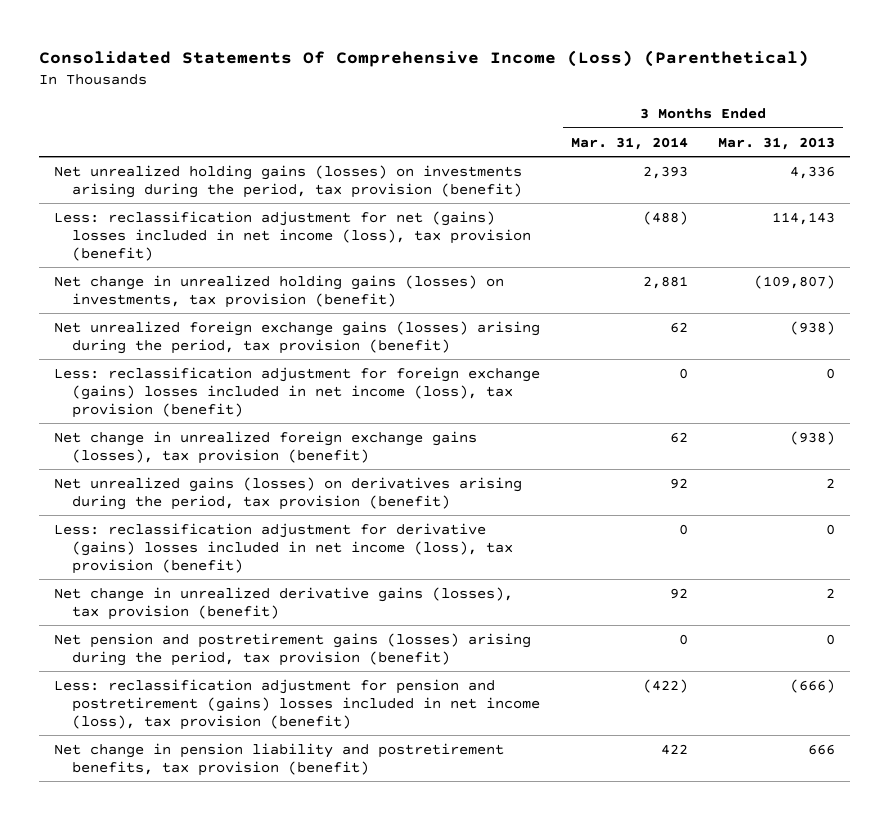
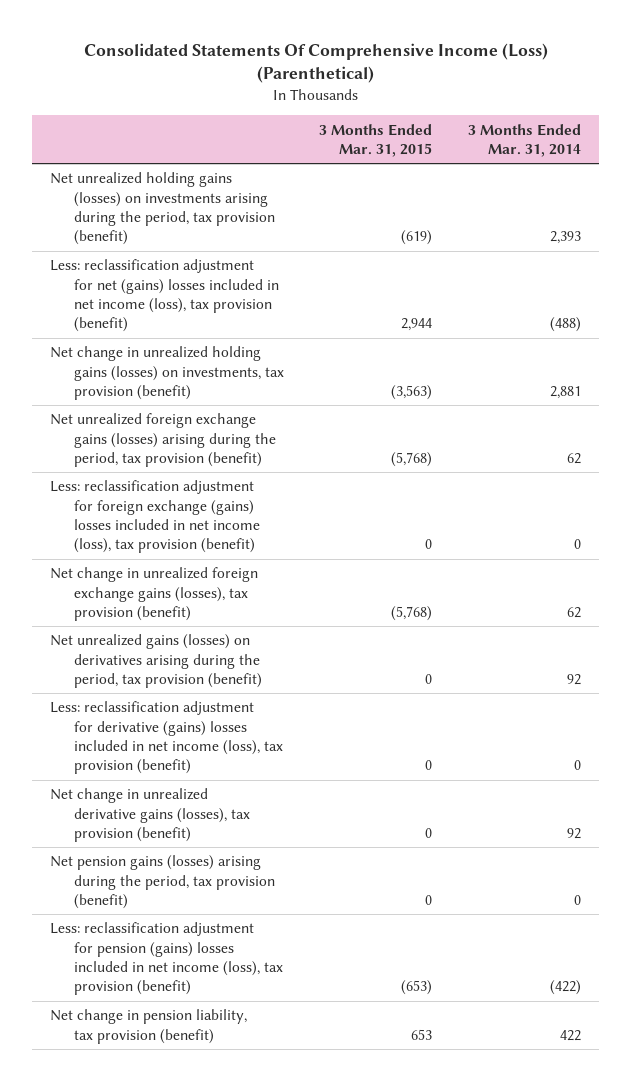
- | 3 Months Ended Mar. 31, 2014 | 3 Months Ended Mar. 31, 2013
+ | 3 Months Ended Mar. 31, 2015 | 3 Months Ended Mar. 31, 2014
- Net pension and postretirement gains (losses) arising during the period, tax provision (benefit) | 0 | 0
- Less: reclassification adjustment for pension and postretirement (gains) losses included in net income (loss), tax provision (benefit) | (422) | (666)
- Net change in pension liability and postretirement benefits, tax provision (benefit) | 422 | 666
+ Net pension gains (losses) arising during the period, tax provision (benefit) | 0 | 0
+ Less: reclassification adjustment for pension (gains) losses included in net income (loss), tax provision (benefit) | (653) | (422)
+ Net change in pension liability, tax provision (benefit) | 653 | 422

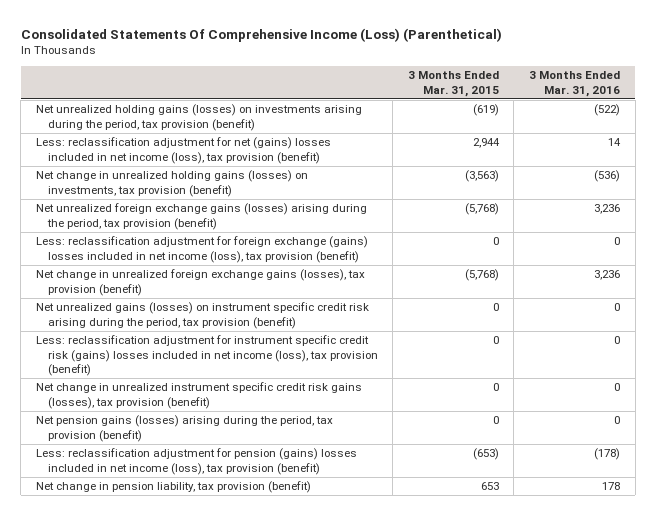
- | 3 Months Ended Mar. 31, 2015 | 3 Months Ended Mar. 31, 2014
+ | 3 Months Ended Mar. 31, 2015 | 3 Months Ended Mar. 31, 2016
- Net unrealized gains (losses) on derivatives arising during the period, tax provision (benefit) | 0 | 92
- Less: reclassification adjustment for derivative (gains) losses included in net income (loss), tax provision (benefit) | 0 | 0
- Net change in unrealized derivative gains (losses), tax provision (benefit) | 0 | 92
+ Net unrealized gains (losses) on instrument specific credit risk arising during the period, tax provision (benefit) | 0 | 0
+ Less: reclassification adjustment for instrument specific credit risk (gains) losses included in net income (loss), tax provision (benefit) | 0 | 0
+ Net change in unrealized instrument specific credit risk gains (losses), tax provision (benefit) | 0 | 0

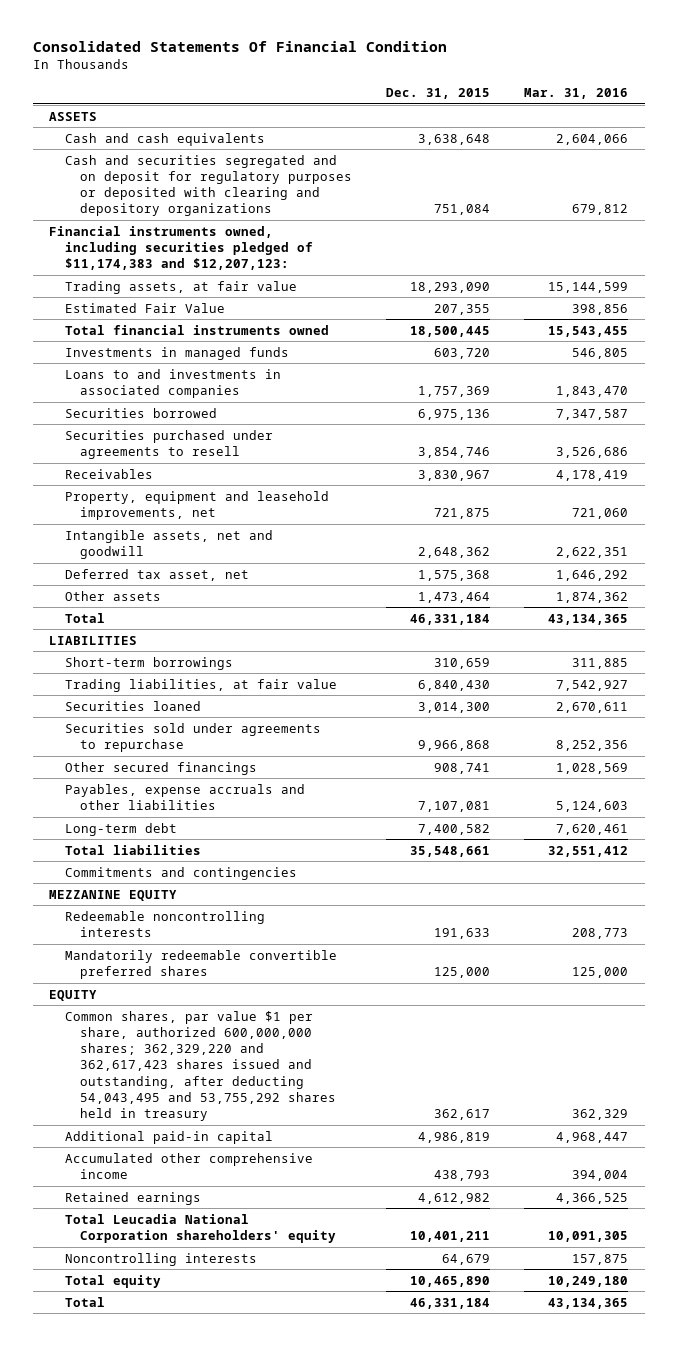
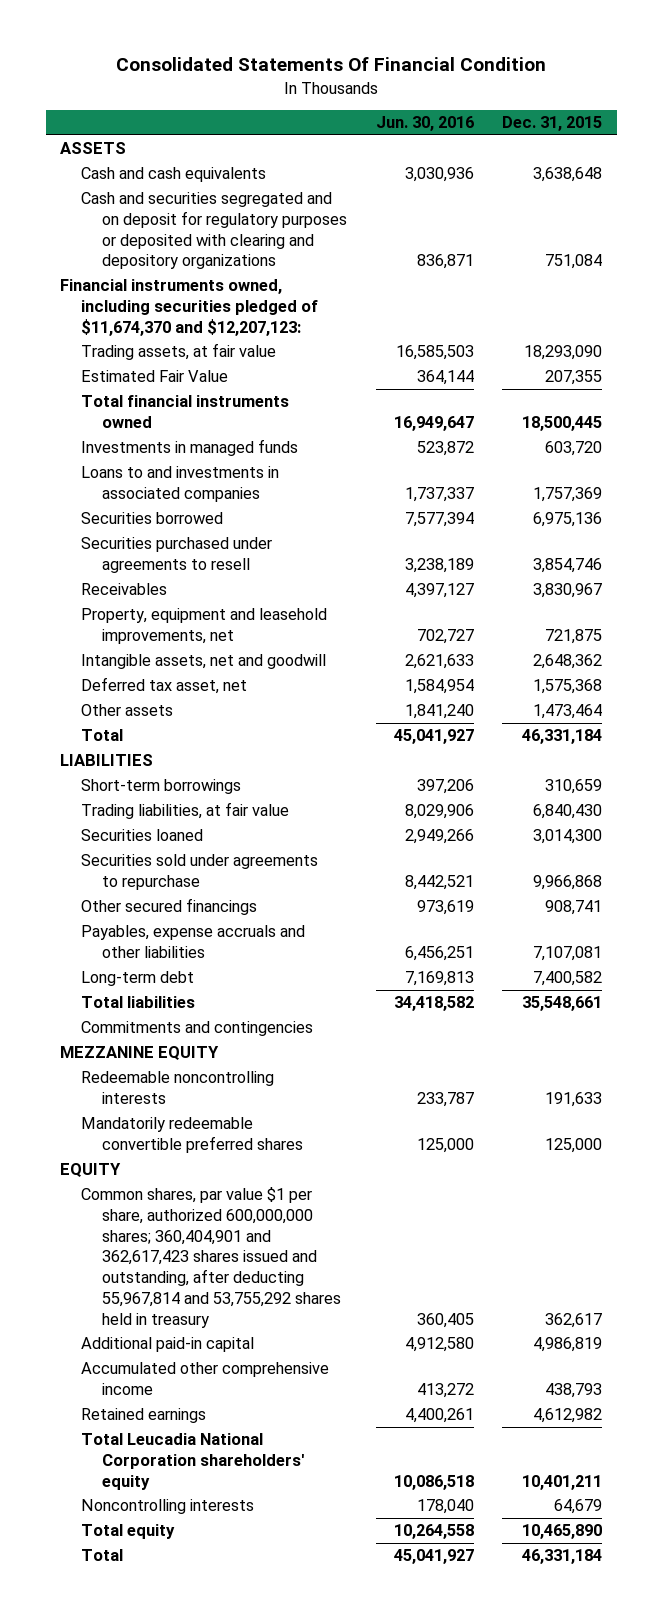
- | Dec. 31, 2015 | Mar. 31, 2016
+ | Jun. 30, 2016 | Dec. 31, 2015
- Financial instruments owned, including securities pledged of $11,174,383 and $12,207,123:
+ Financial instruments owned, including securities pledged of $11,674,370 and $12,207,123:
- Common shares, par value $1 per share, authorized 600,000,000 shares; 362,329,220 and 362,617,423 shares issued and outstanding, after deducting 54,043,495 and 53,755,292 shares held in treasury | 362,617 | 362,329
+ Common shares, par value $1 per share, authorized 600,000,000 shares; 360,404,901 and 362,617,423 shares issued and outstanding, after deducting 55,967,814 and 53,755,292 shares held in treasury | 360,405 | 362,617

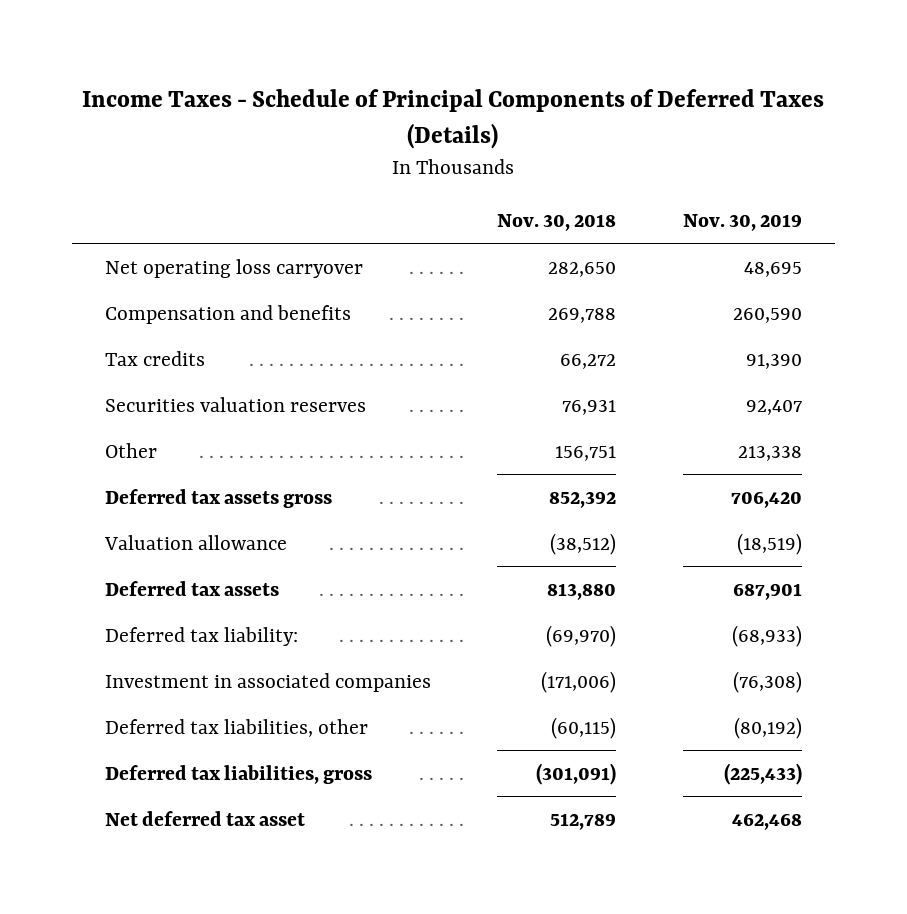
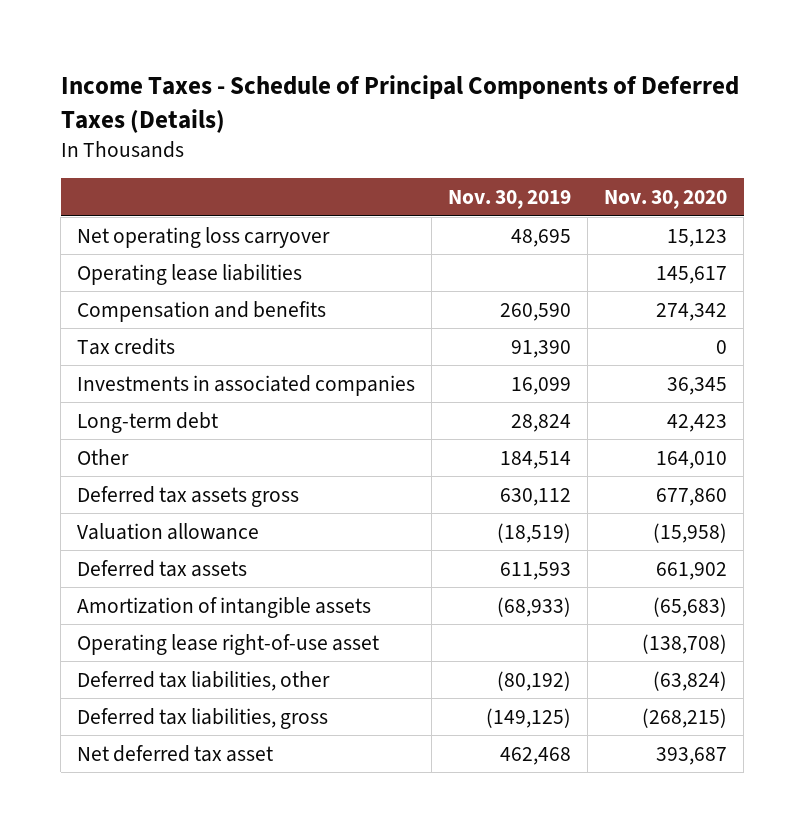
- | Nov. 30, 2018 | Nov. 30, 2019
+ | Nov. 30, 2019 | Nov. 30, 2020
+ Operating lease liabilities | | 145,617
- Securities valuation reserves | 76,931 | 92,407
- Other | 156,751 | 213,338
- Deferred tax assets gross | 852,392 | 706,420
+ Investments in associated companies | 16,099 | 36,345
+ Long-term debt | 28,824 | 42,423
+ Other | 184,514 | 164,010
+ Deferred tax assets gross | 630,112 | 677,860
- Deferred tax assets | 813,880 | 687,901
- Deferred tax liability: | (69,970) | (68,933)
- Investment in associated companies | (171,006) | (76,308)
+ Deferred tax assets | 611,593 | 661,902
+ Amortization of intangible assets | (68,933) | (65,683)
+ Operating lease right-of-use asset | | (138,708)
- Deferred tax liabilities, gross | (301,091) | (225,433)
+ Deferred tax liabilities, gross | (149,125) | (268,215)

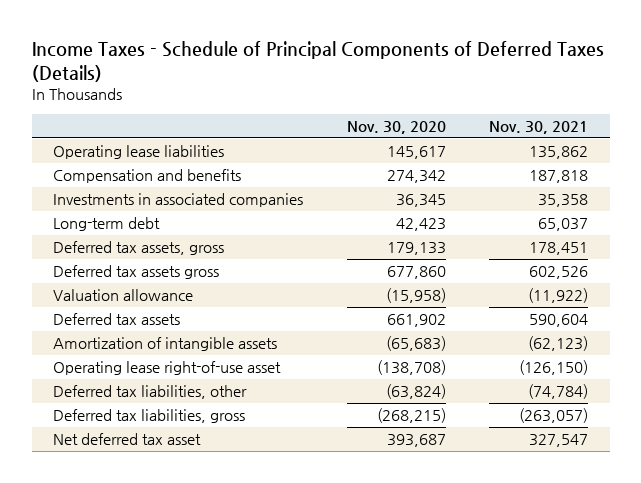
- | Nov. 30, 2019 | Nov. 30, 2020
+ | Nov. 30, 2020 | Nov. 30, 2021
- Net operating loss carryover | 48,695 | 15,123
- Tax credits | 91,390 | 0
- Other | 184,514 | 164,010
+ Deferred tax assets, gross | 179,133 | 178,451

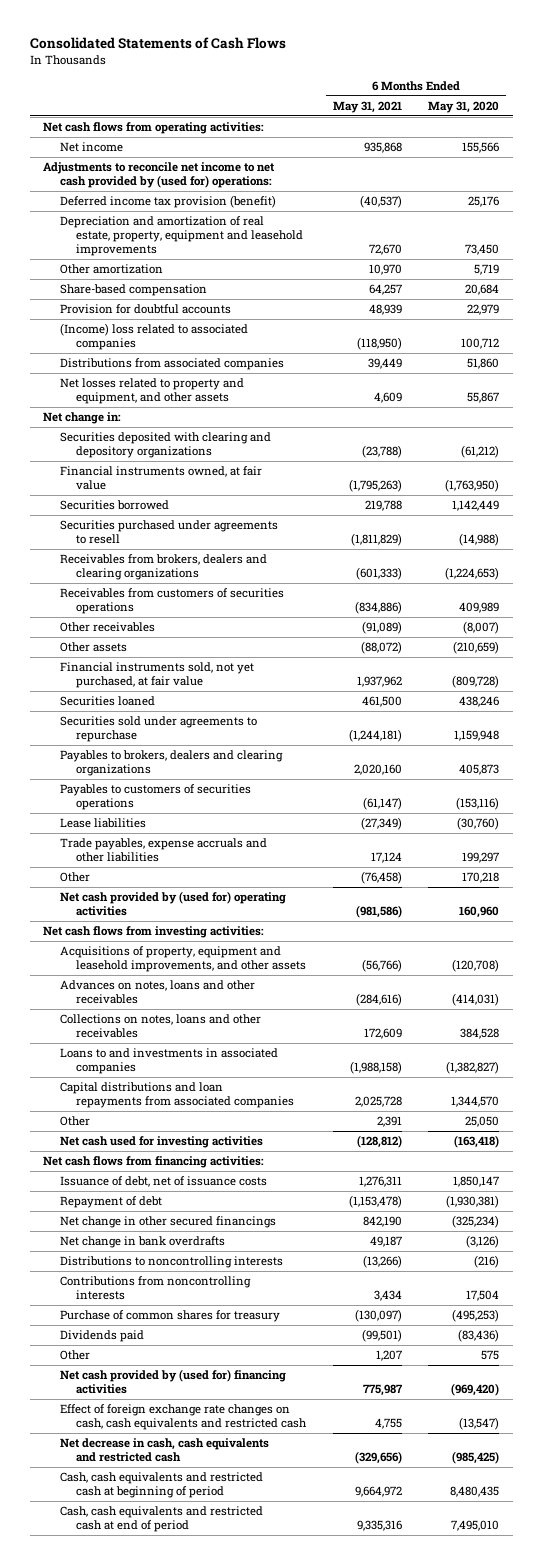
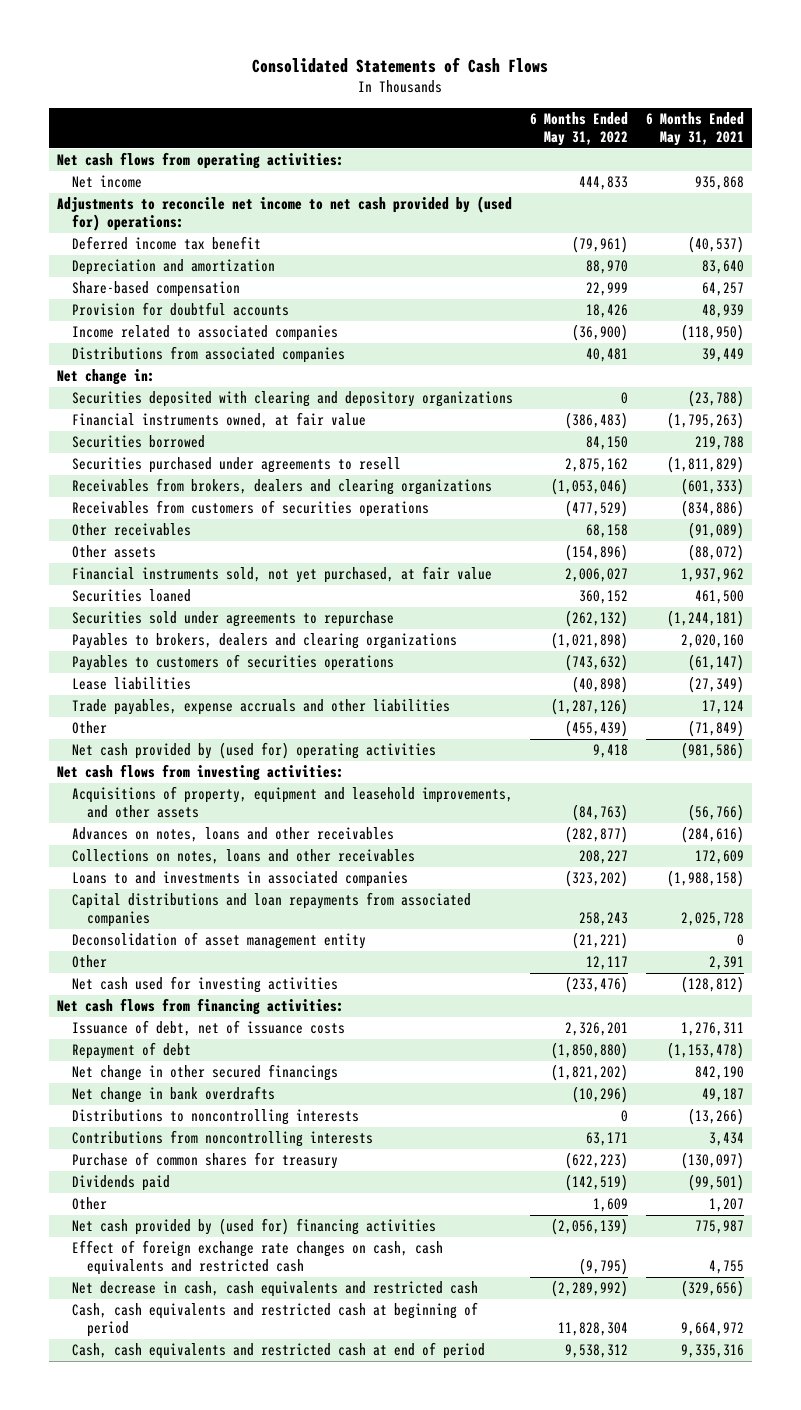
- | 6 Months Ended May 31, 2021 | 6 Months Ended May 31, 2020
+ | 6 Months Ended May 31, 2022 | 6 Months Ended May 31, 2021
- Deferred income tax provision (benefit) | (40,537) | 25,176
- Depreciation and amortization of real estate, property, equipment and leasehold improvements | 72,670 | 73,450
- Other amortization | 10,970 | 5,719
+ Deferred income tax benefit | (79,961) | (40,537)
+ Depreciation and amortization | 88,970 | 83,640
- (Income) loss related to associated companies | (118,950) | 100,712
+ Income related to associated companies | (36,900) | (118,950)
- Net losses related to property and equipment, and other assets | 4,609 | 55,867
- Other | (76,458) | 170,218
+ Other | (455,439) | (71,849)
+ Deconsolidation of asset management entity | (21,221) | 0

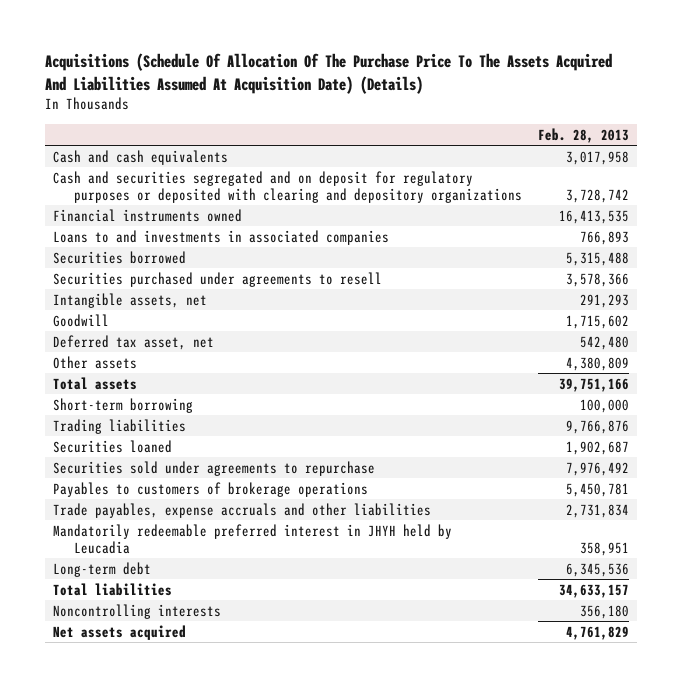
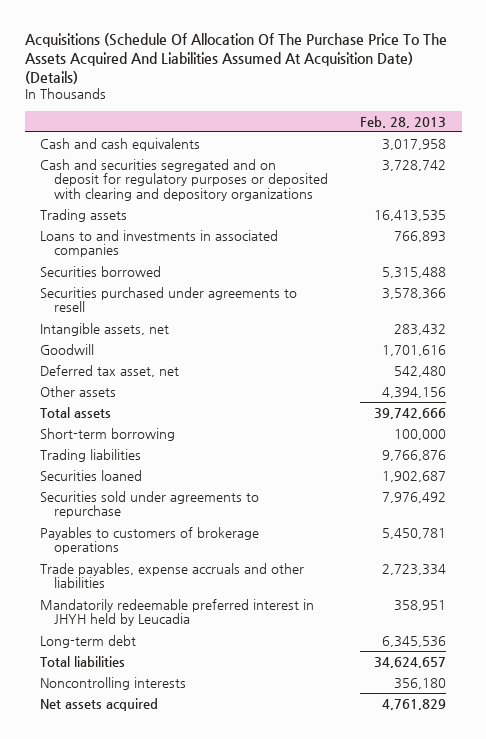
- Financial instruments owned | 16,413,535
+ Trading assets | 16,413,535
- Intangible assets, net | 291,293
- Goodwill | 1,715,602
+ Intangible assets, net | 283,432
+ Goodwill | 1,701,616
- Other assets | 4,380,809
- Total assets | 39,751,166
+ Other assets | 4,394,156
+ Total assets | 39,742,666
- Trade payables, expense accruals and other liabilities | 2,731,834
+ Trade payables, expense accruals and other liabilities | 2,723,334
- Total liabilities | 34,633,157
+ Total liabilities | 34,624,657

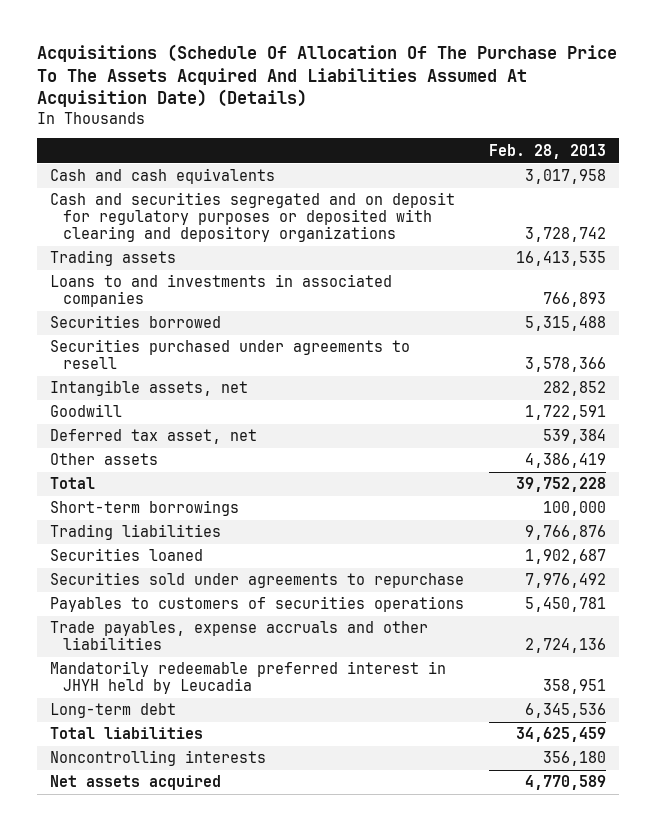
- Intangible assets, net | 283,432
- Goodwill | 1,701,616
- Deferred tax asset, net | 542,480
- Other assets | 4,394,156
- Total assets | 39,742,666
- Short-term borrowing | 100,000
+ Intangible assets, net | 282,852
+ Goodwill | 1,722,591
+ Deferred tax asset, net | 539,384
+ Other assets | 4,386,419
+ Total | 39,752,228
+ Short-term borrowings | 100,000
- Payables to customers of brokerage operations | 5,450,781
- Trade payables, expense accruals and other liabilities | 2,723,334
+ Payables to customers of securities operations | 5,450,781
+ Trade payables, expense accruals and other liabilities | 2,724,136
- Total liabilities | 34,624,657
+ Total liabilities | 34,625,459
- Net assets acquired | 4,761,829
+ Net assets acquired | 4,770,589

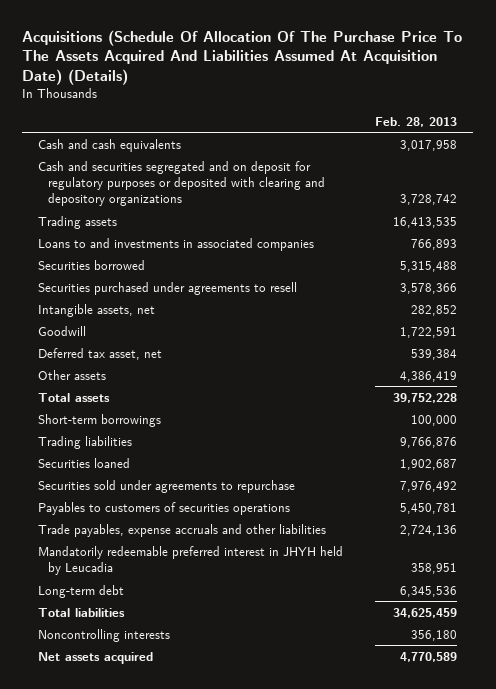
- Total | 39,752,228
+ Total assets | 39,752,228

